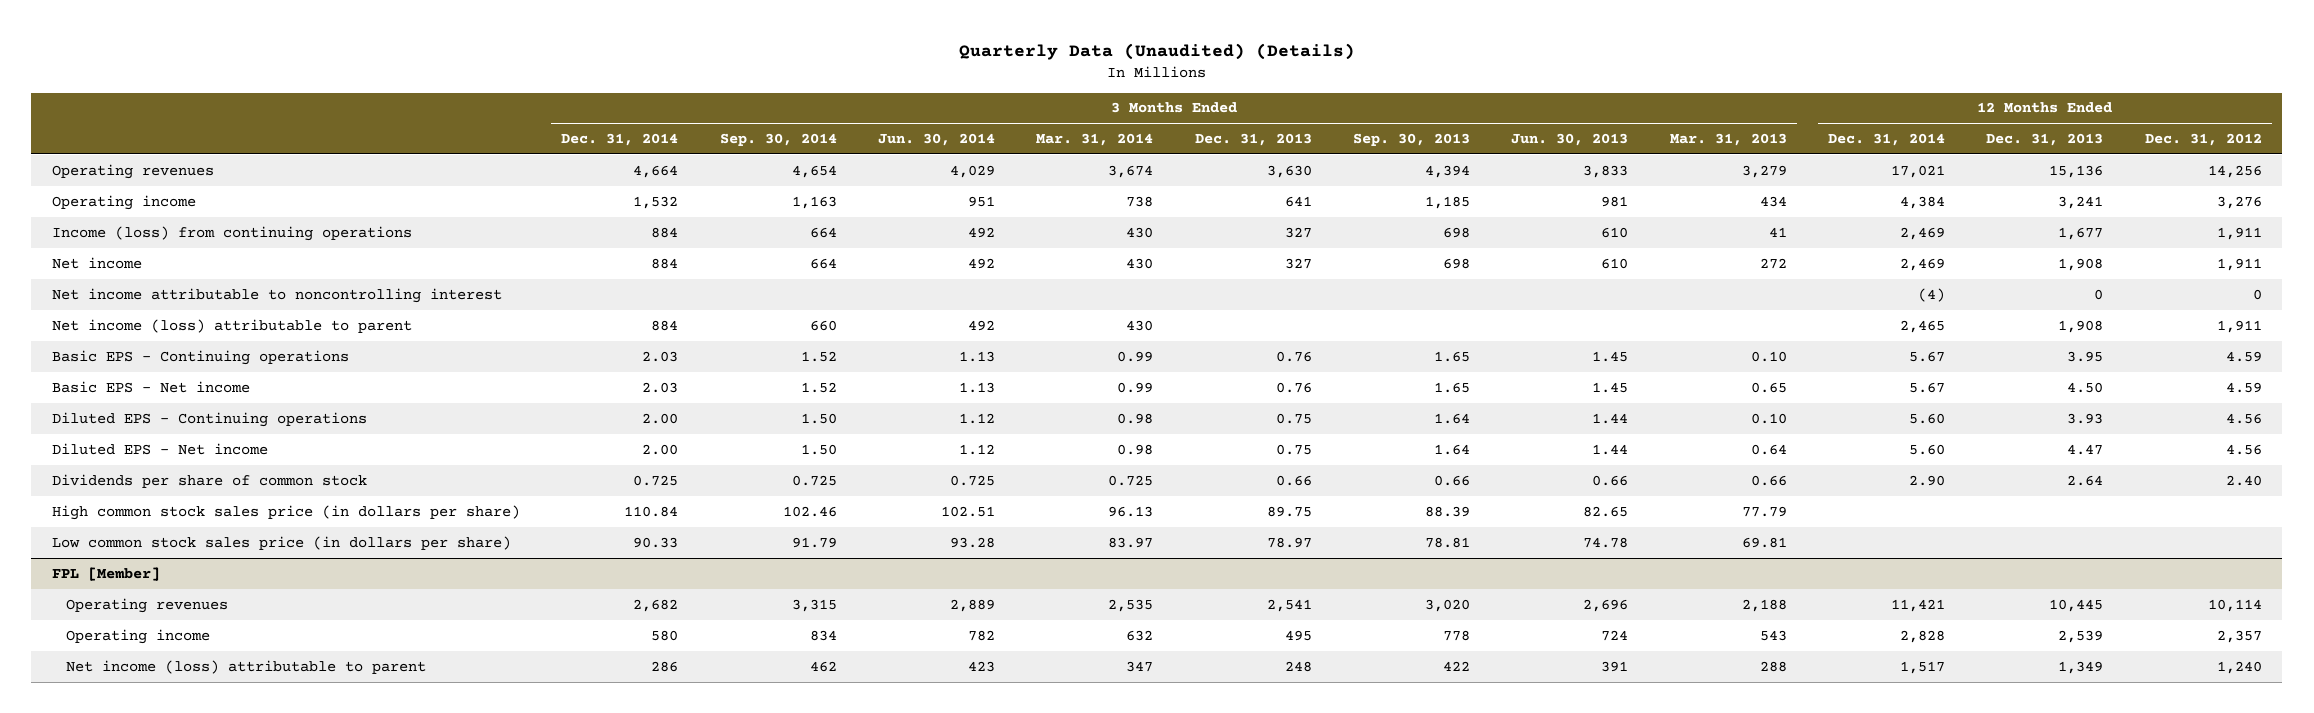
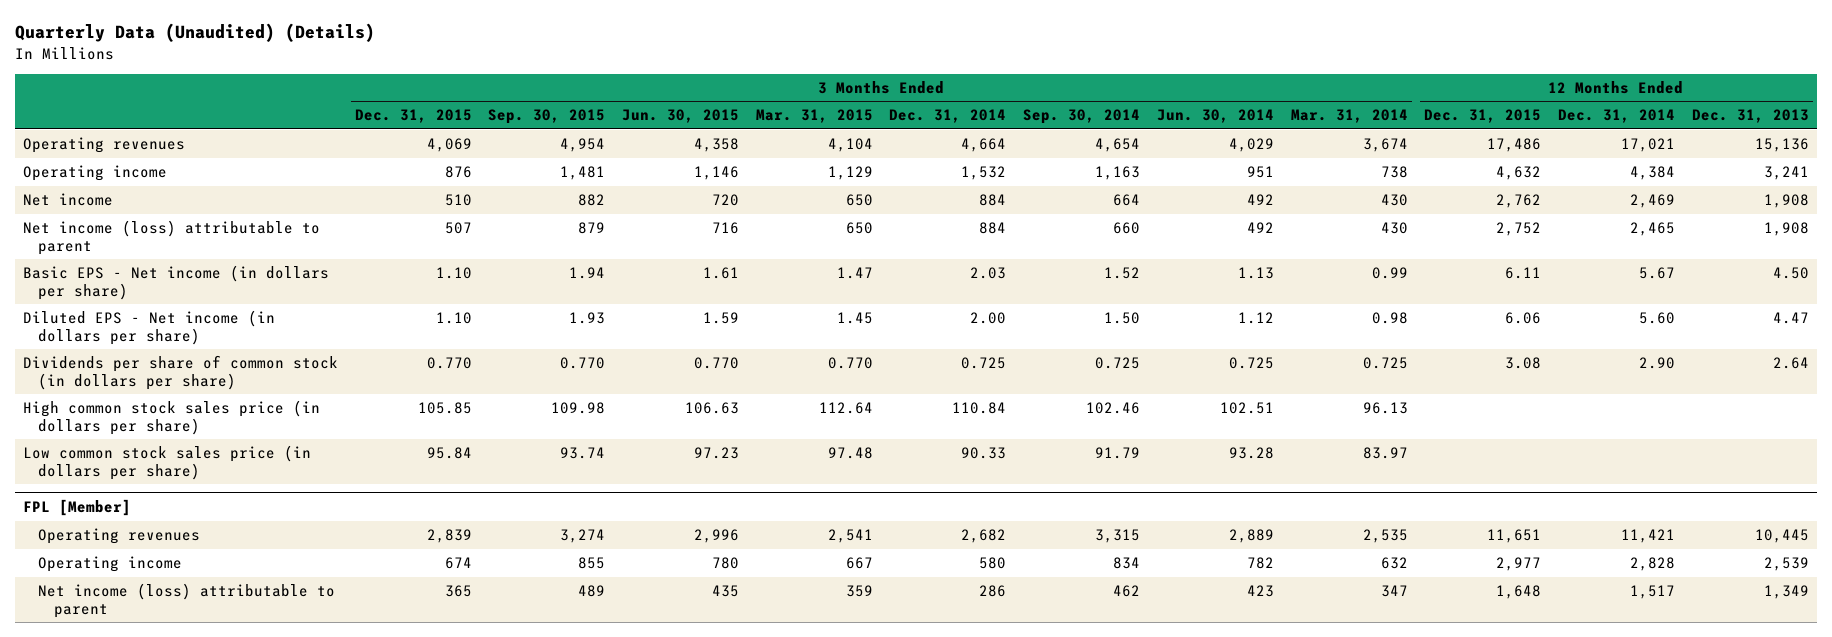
- | 3 Months Ended Dec. 31, 2014 | 3 Months Ended Sep. 30, 2014 | 3 Months Ended Jun. 30, 2014 | 3 Months Ended Mar. 31, 2014 | 3 Months Ended Dec. 31, 2013 | 3 Months Ended Sep. 30, 2013 | 3 Months Ended Jun. 30, 2013 | 3 Months Ended Mar. 31, 2013 | 12 Months Ended Dec. 31, 2014 | 12 Months Ended Dec. 31, 2013 | 12 Months Ended Dec. 31, 2012
+ | 3 Months Ended Dec. 31, 2015 | 3 Months Ended Sep. 30, 2015 | 3 Months Ended Jun. 30, 2015 | 3 Months Ended Mar. 31, 2015 | 3 Months Ended Dec. 31, 2014 | 3 Months Ended Sep. 30, 2014 | 3 Months Ended Jun. 30, 2014 | 3 Months Ended Mar. 31, 2014 | 12 Months Ended Dec. 31, 2015 | 12 Months Ended Dec. 31, 2014 | 12 Months Ended Dec. 31, 2013
- Income (loss) from continuing operations | 884 | 664 | 492 | 430 | 327 | 698 | 610 | 41 | 2,469 | 1,677 | 1,911
- Net income attributable to noncontrolling interest | | | | | | | | | (4) | 0 | 0
- Basic EPS - Continuing operations | 2.03 | 1.52 | 1.13 | 0.99 | 0.76 | 1.65 | 1.45 | 0.10 | 5.67 | 3.95 | 4.59
- Basic EPS - Net income | 2.03 | 1.52 | 1.13 | 0.99 | 0.76 | 1.65 | 1.45 | 0.65 | 5.67 | 4.50 | 4.59
- Diluted EPS - Continuing operations | 2.00 | 1.50 | 1.12 | 0.98 | 0.75 | 1.64 | 1.44 | 0.10 | 5.60 | 3.93 | 4.56
- Diluted EPS - Net income | 2.00 | 1.50 | 1.12 | 0.98 | 0.75 | 1.64 | 1.44 | 0.64 | 5.60 | 4.47 | 4.56
- Dividends per share of common stock | 0.725 | 0.725 | 0.725 | 0.725 | 0.66 | 0.66 | 0.66 | 0.66 | 2.90 | 2.64 | 2.40
+ Basic EPS - Net income (in dollars per share) | 1.10 | 1.94 | 1.61 | 1.47 | 2.03 | 1.52 | 1.13 | 0.99 | 6.11 | 5.67 | 4.50
+ Diluted EPS - Net income (in dollars per share) | 1.10 | 1.93 | 1.59 | 1.45 | 2.00 | 1.50 | 1.12 | 0.98 | 6.06 | 5.60 | 4.47
+ Dividends per share of common stock (in dollars per share) | 0.770 | 0.770 | 0.770 | 0.770 | 0.725 | 0.725 | 0.725 | 0.725 | 3.08 | 2.90 | 2.64

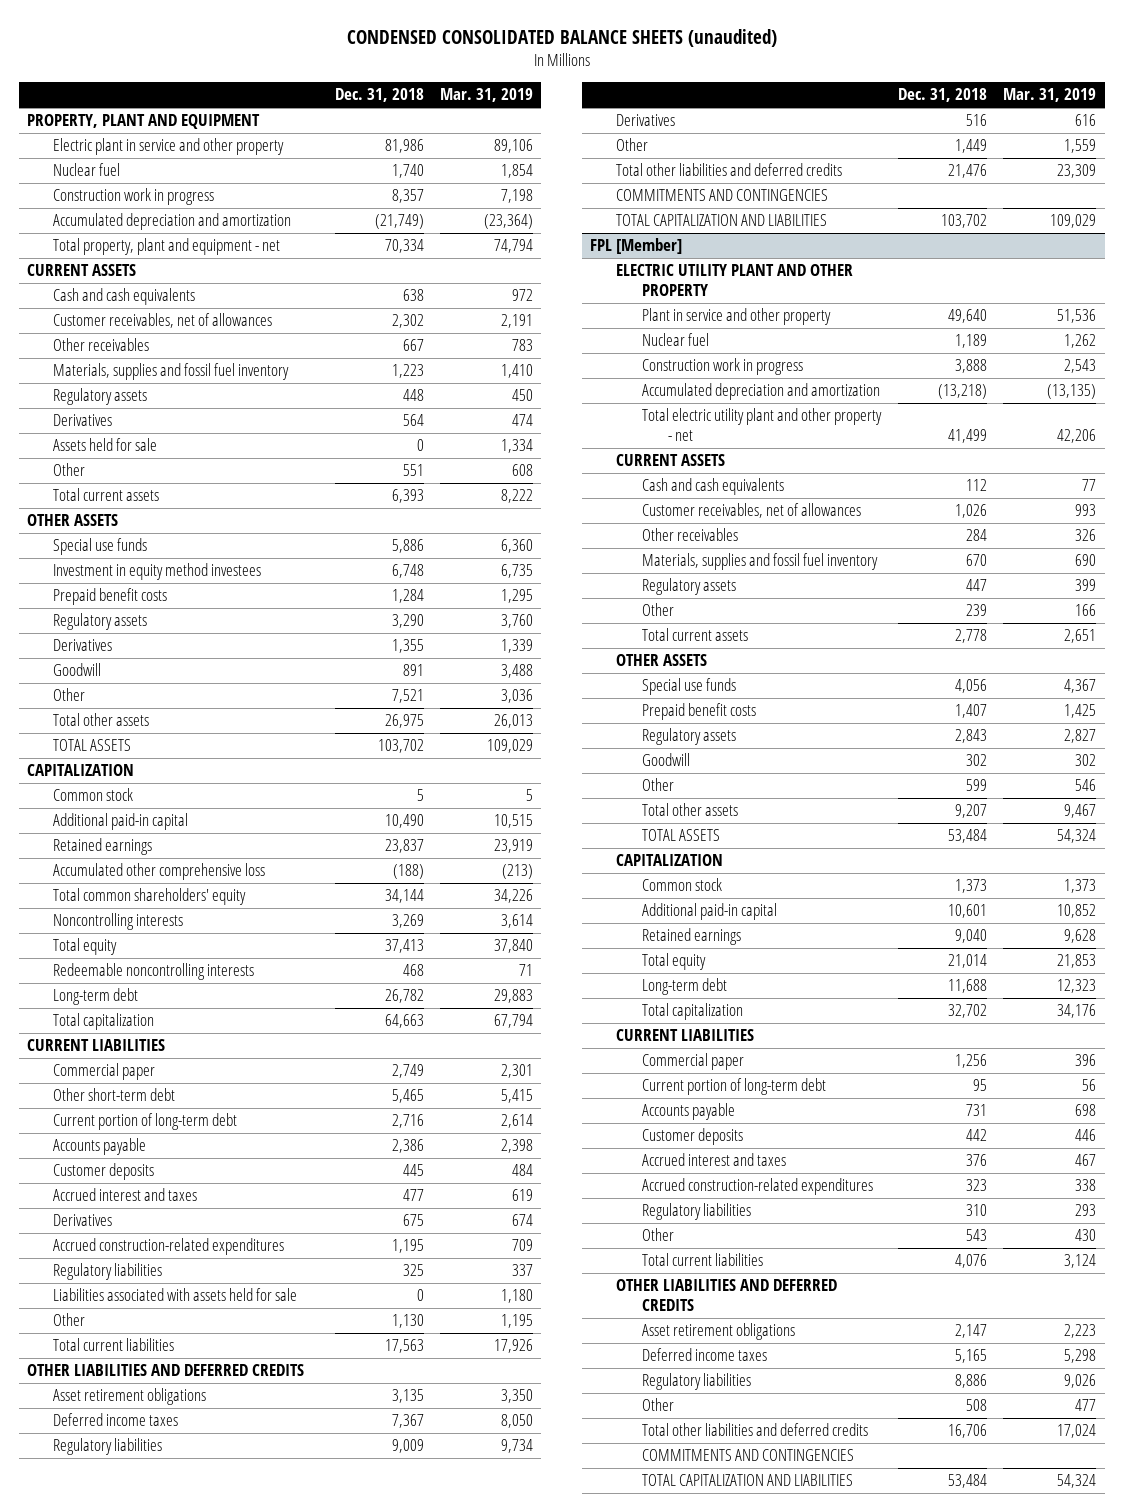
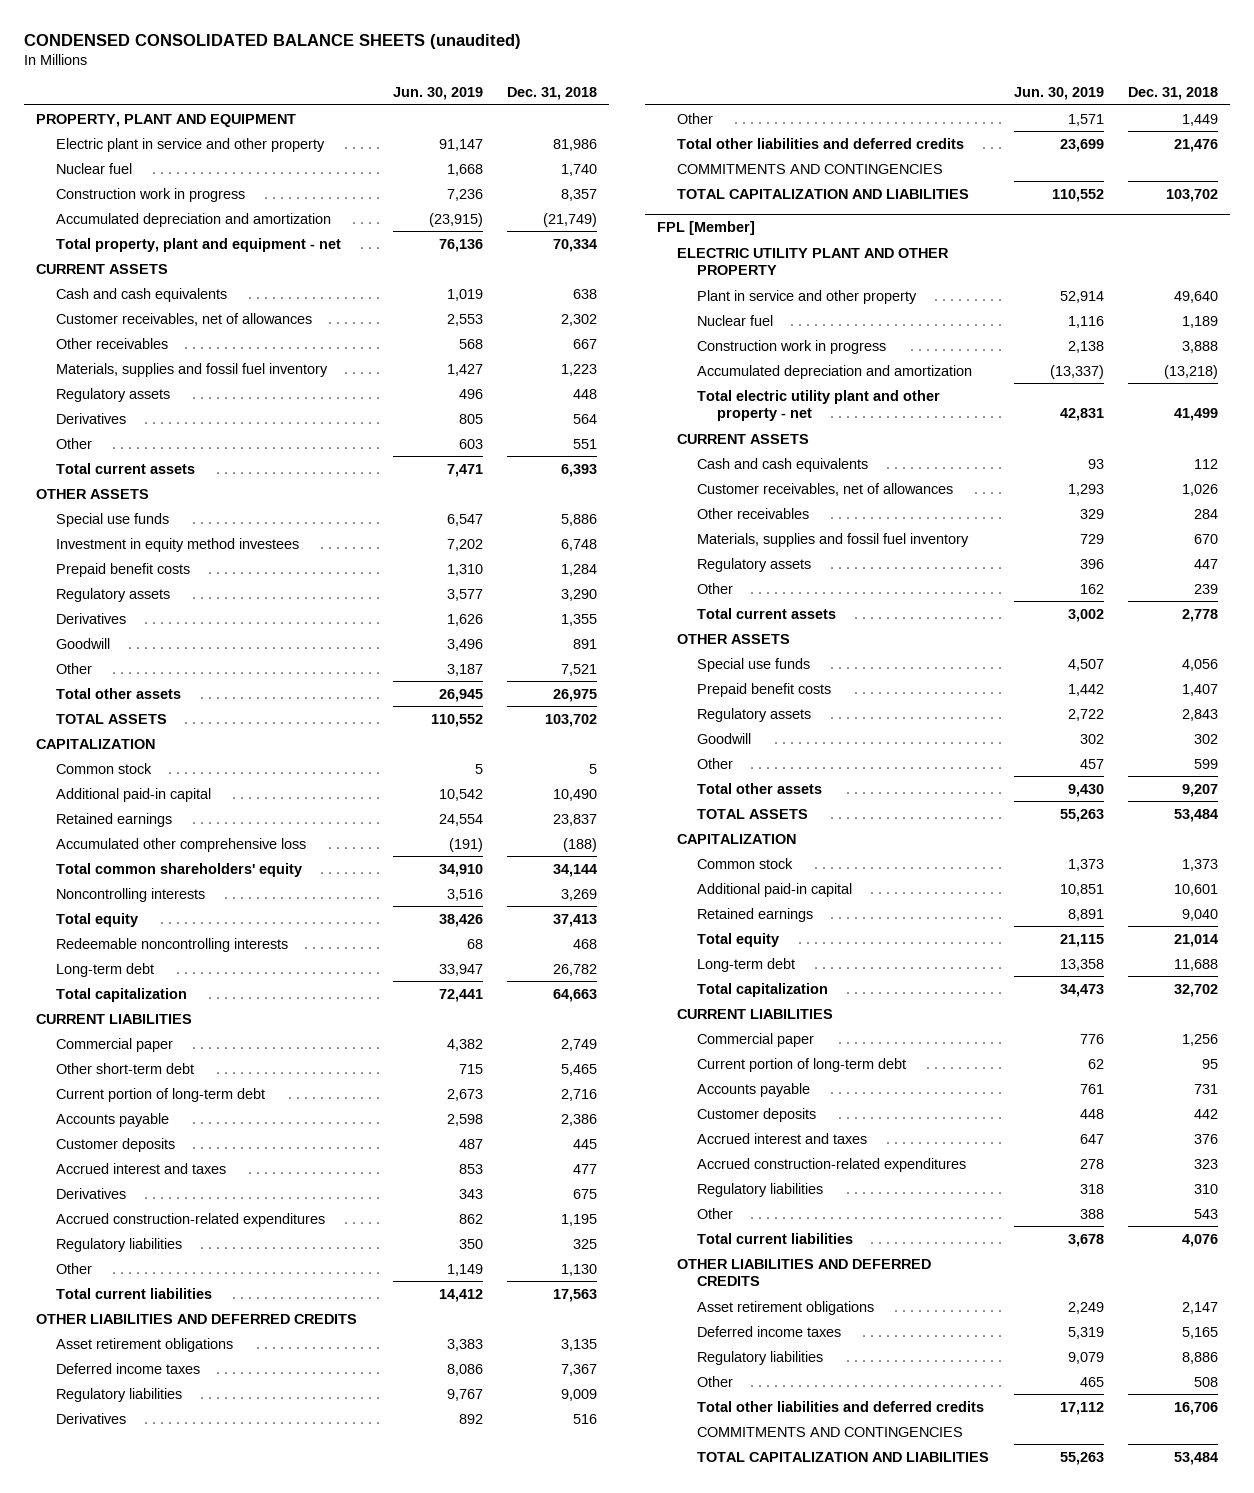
- | Dec. 31, 2018 | Mar. 31, 2019
+ | Jun. 30, 2019 | Dec. 31, 2018
- Assets held for sale | 0 | 1,334
- Liabilities associated with assets held for sale | 0 | 1,180

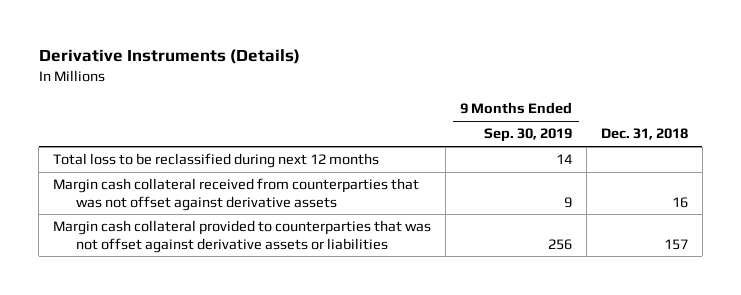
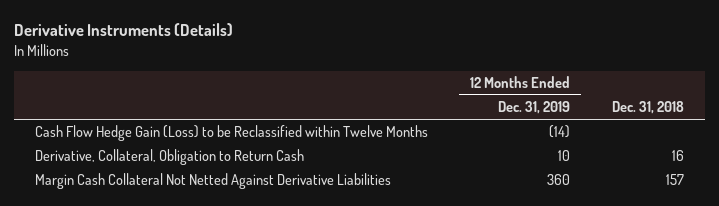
- | 9 Months Ended Sep. 30, 2019 | Dec. 31, 2018
+ | 12 Months Ended Dec. 31, 2019 | Dec. 31, 2018
- Total loss to be reclassified during next 12 months | 14 |
- Margin cash collateral received from counterparties that was not offset against derivative assets | 9 | 16
- Margin cash collateral provided to counterparties that was not offset against derivative assets or liabilities | 256 | 157
+ Cash Flow Hedge Gain (Loss) to be Reclassified within Twelve Months | (14) |
+ Derivative, Collateral, Obligation to Return Cash | 10 | 16
+ Margin Cash Collateral Not Netted Against Derivative Liabilities | 360 | 157

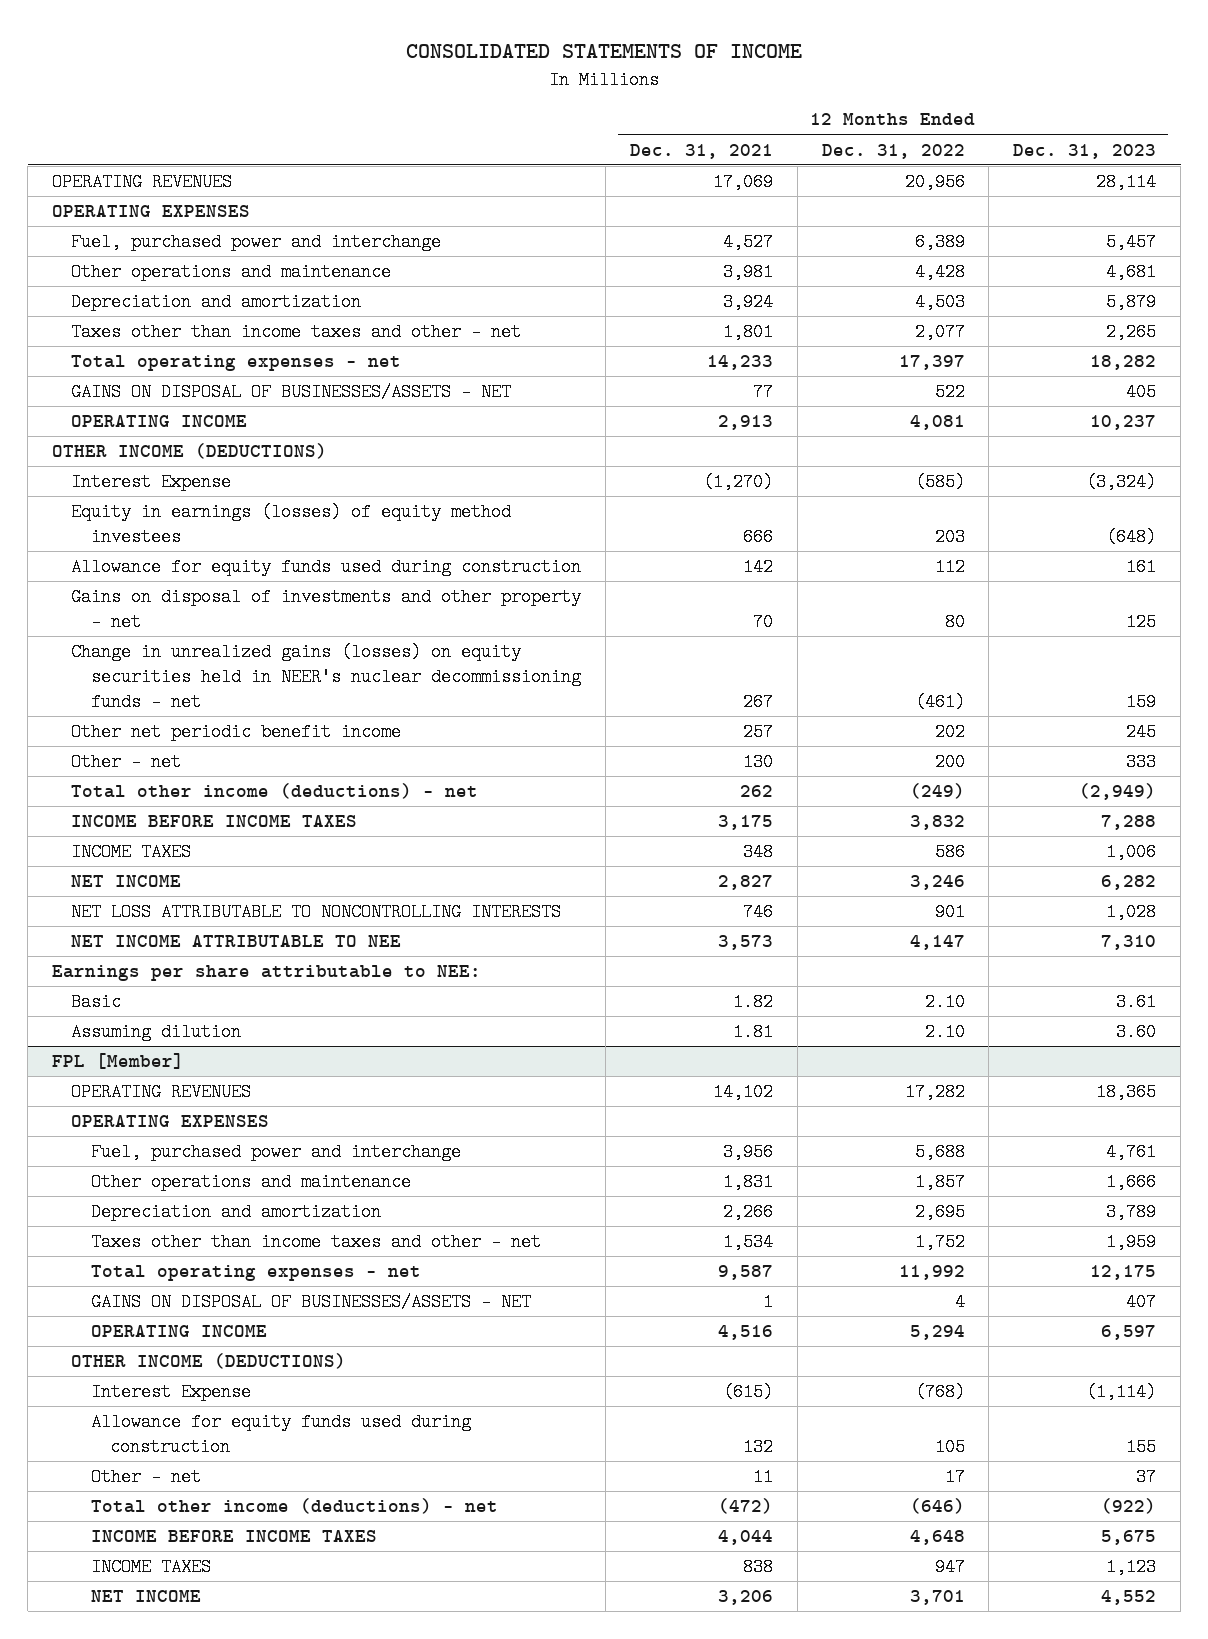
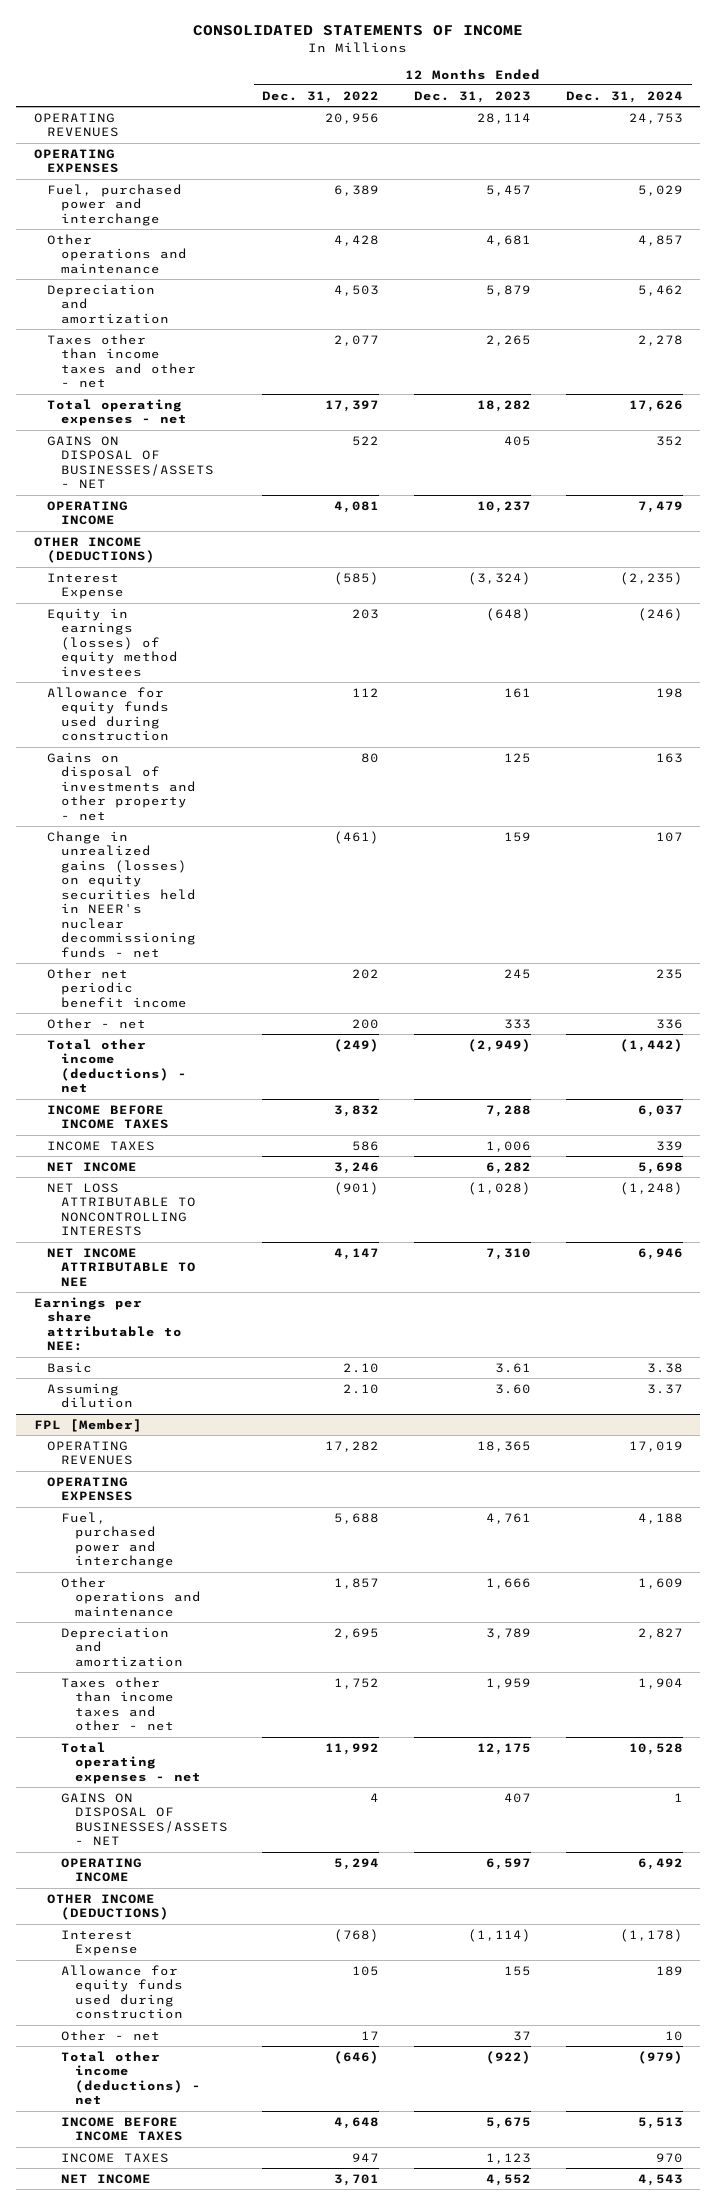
- | 12 Months Ended Dec. 31, 2021 | 12 Months Ended Dec. 31, 2022 | 12 Months Ended Dec. 31, 2023
+ | 12 Months Ended Dec. 31, 2022 | 12 Months Ended Dec. 31, 2023 | 12 Months Ended Dec. 31, 2024
- NET LOSS ATTRIBUTABLE TO NONCONTROLLING INTERESTS | 746 | 901 | 1,028
+ NET LOSS ATTRIBUTABLE TO NONCONTROLLING INTERESTS | (901) | (1,028) | (1,248)

